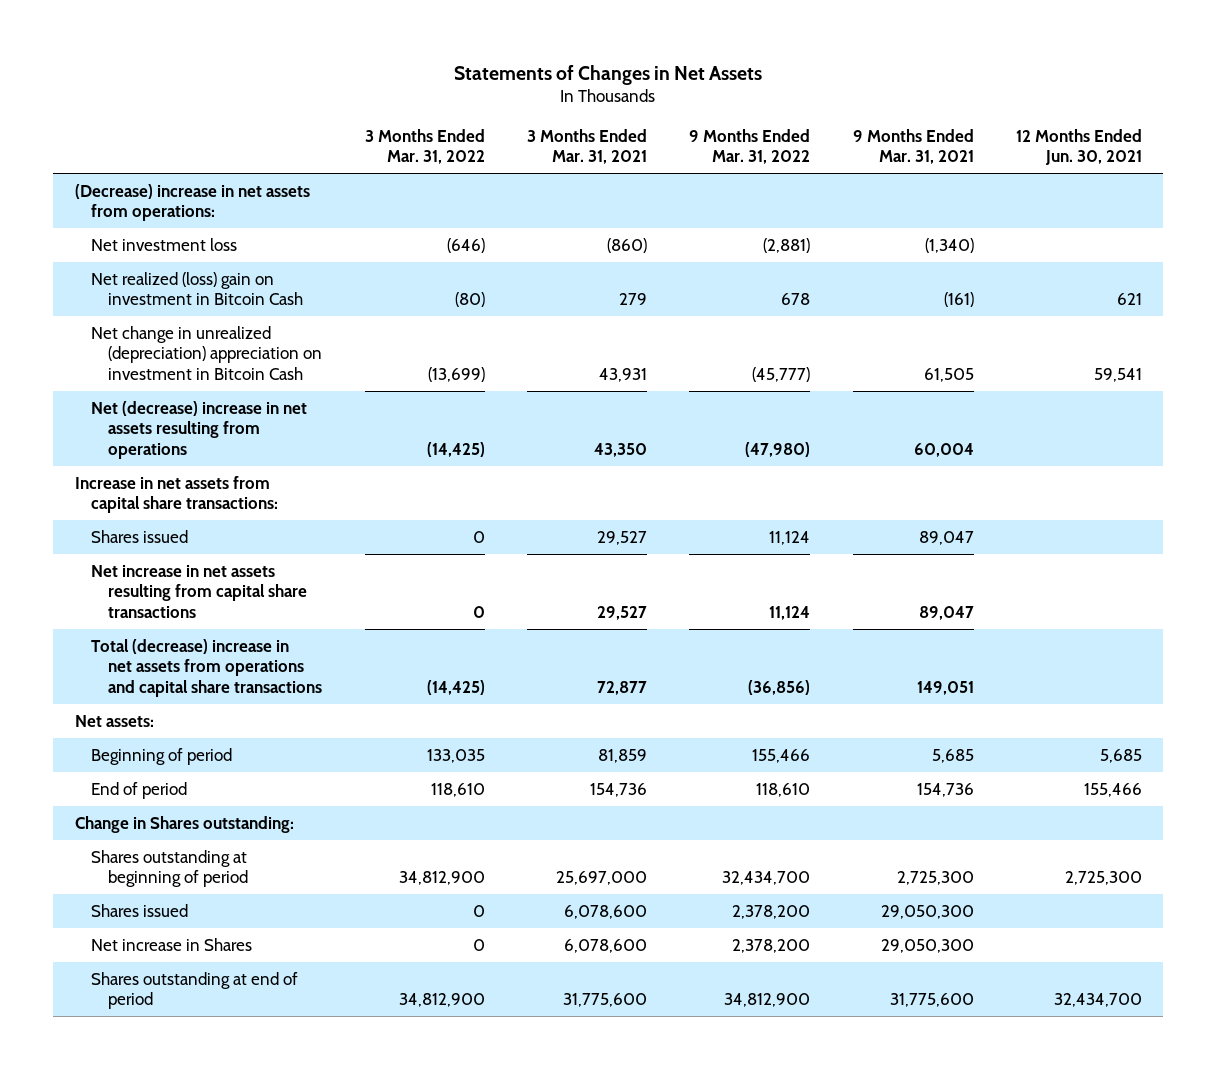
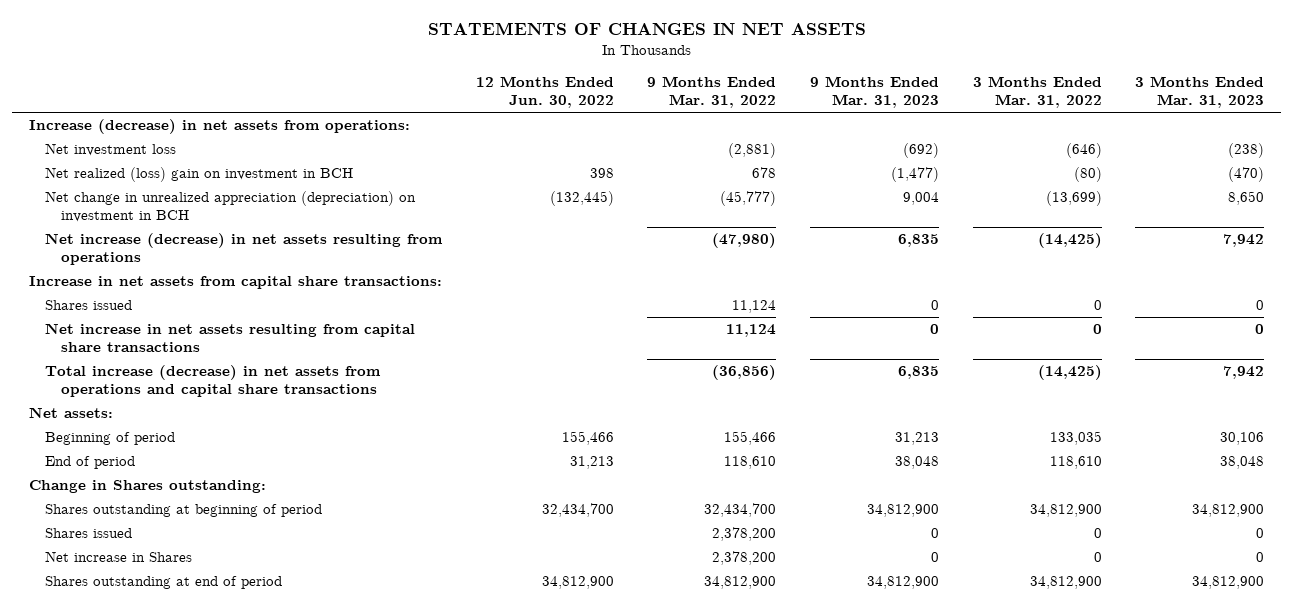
- Statements of Changes in Net Assets
+ STATEMENTS OF CHANGES IN NET ASSETS
- | 3 Months Ended Mar. 31, 2022 | 3 Months Ended Mar. 31, 2021 | 9 Months Ended Mar. 31, 2022 | 9 Months Ended Mar. 31, 2021 | 12 Months Ended Jun. 30, 2021
+ | 12 Months Ended Jun. 30, 2022 | 9 Months Ended Mar. 31, 2022 | 9 Months Ended Mar. 31, 2023 | 3 Months Ended Mar. 31, 2022 | 3 Months Ended Mar. 31, 2023
- (Decrease) increase in net assets from operations:
+ Increase (decrease) in net assets from operations:
- Net realized (loss) gain on investment in Bitcoin Cash | (80) | 279 | 678 | (161) | 621
- Net change in unrealized (depreciation) appreciation on investment in Bitcoin Cash | (13,699) | 43,931 | (45,777) | 61,505 | 59,541
- Net (decrease) increase in net assets resulting from operations | (14,425) | 43,350 | (47,980) | 60,004 |
+ Net realized (loss) gain on investment in BCH | 398 | 678 | (1,477) | (80) | (470)
+ Net change in unrealized appreciation (depreciation) on investment in BCH | (132,445) | (45,777) | 9,004 | (13,699) | 8,650
+ Net increase (decrease) in net assets resulting from operations | | (47,980) | 6,835 | (14,425) | 7,942
- Total (decrease) increase in net assets from operations and capital share transactions | (14,425) | 72,877 | (36,856) | 149,051 |
+ Total increase (decrease) in net assets from operations and capital share transactions | | (36,856) | 6,835 | (14,425) | 7,942

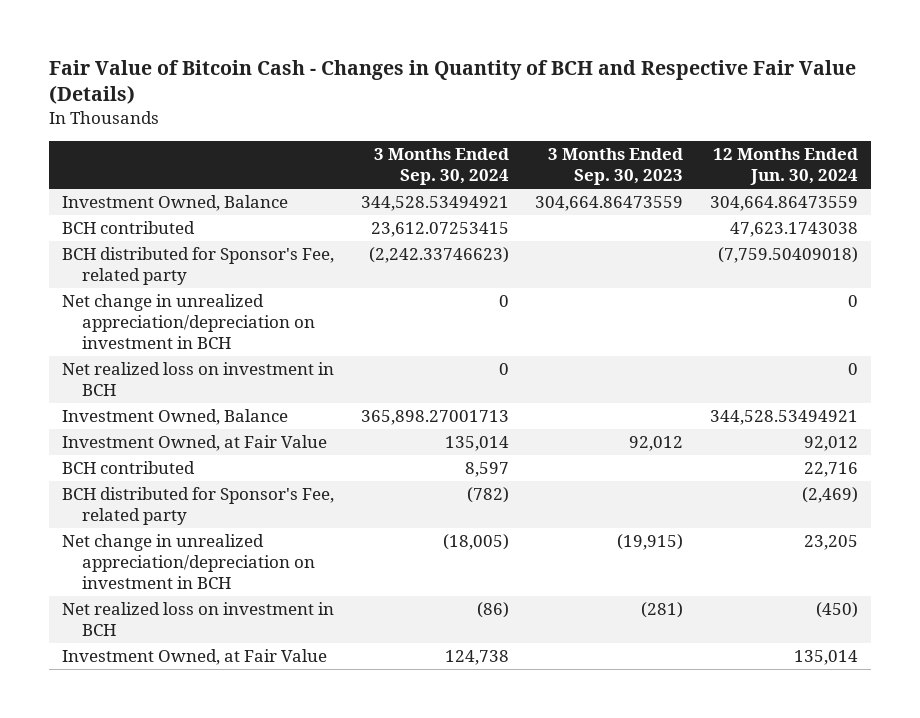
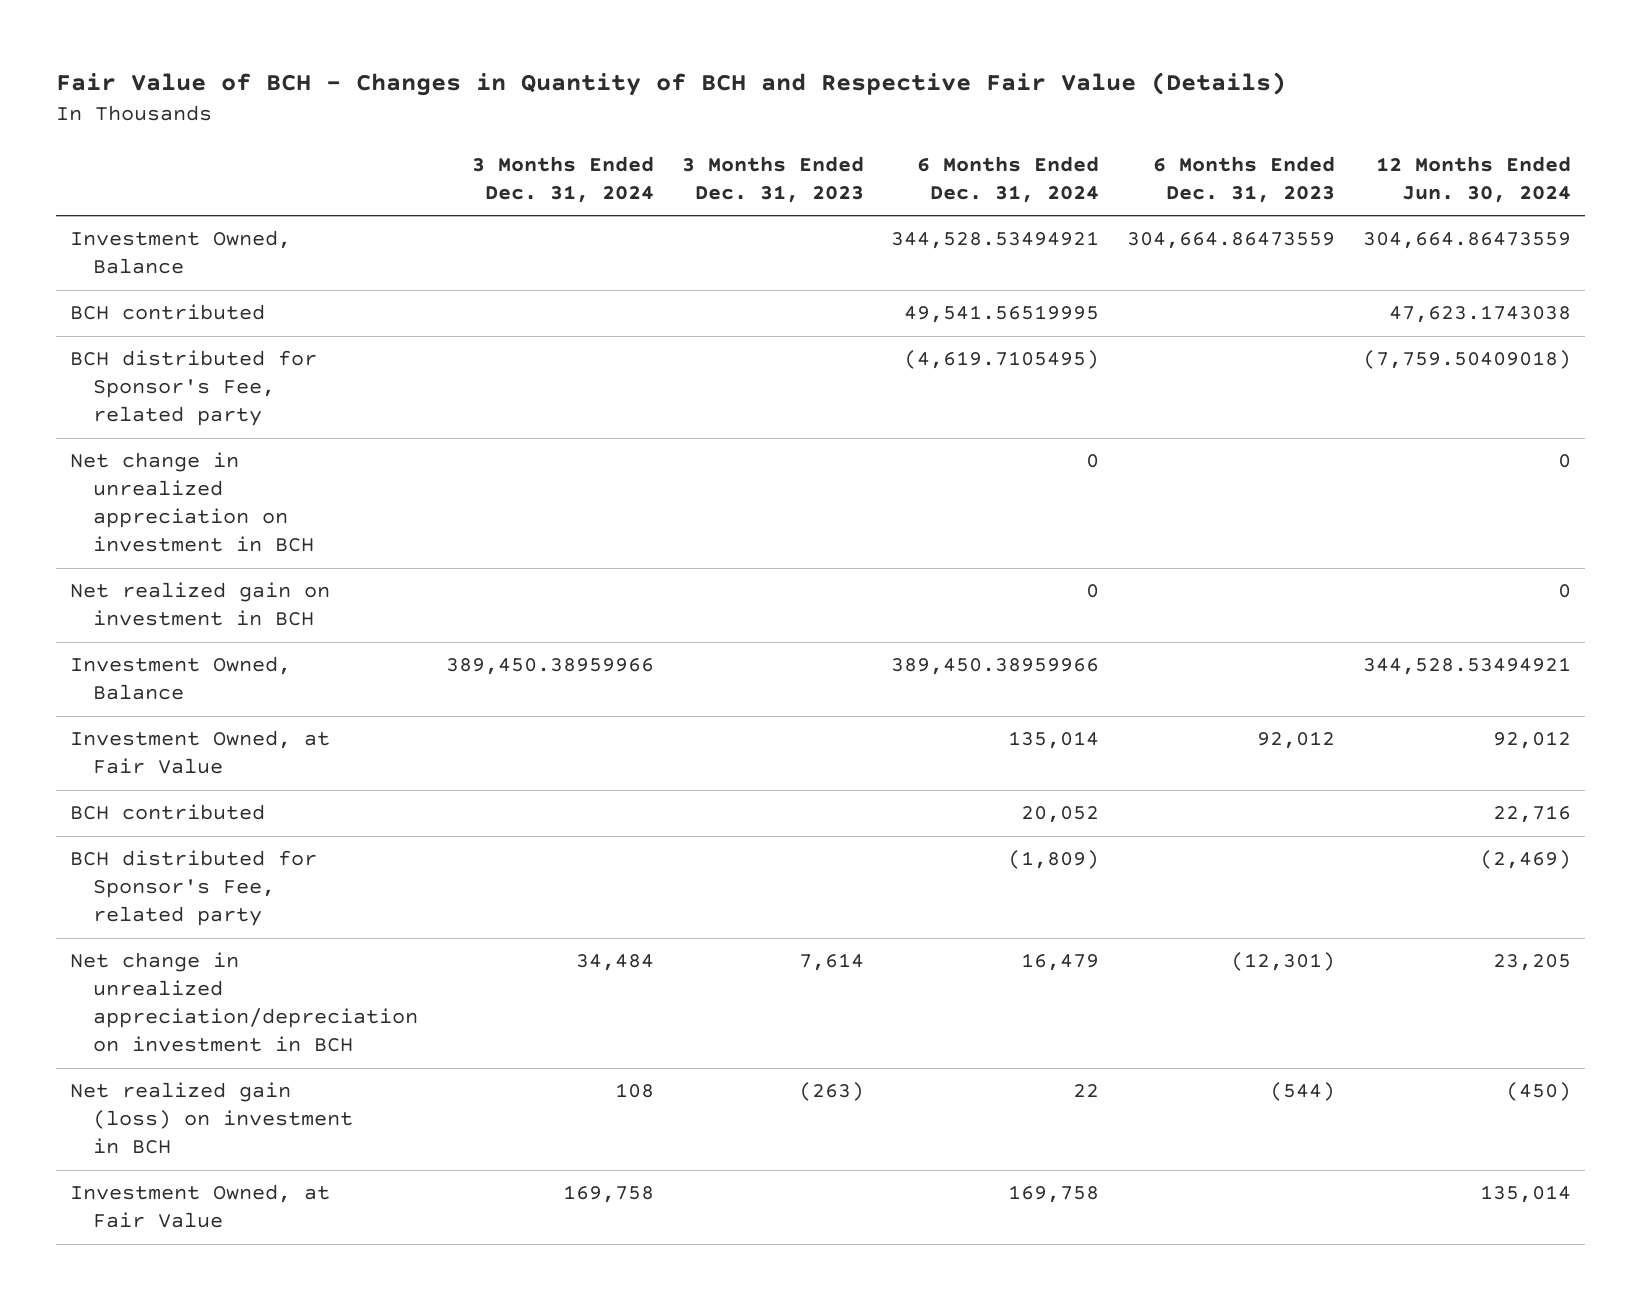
- Fair Value of Bitcoin Cash - Changes in Quantity of BCH and Respective Fair Value (Details)
+ Fair Value of BCH - Changes in Quantity of BCH and Respective Fair Value (Details)
- | 3 Months Ended Sep. 30, 2024 | 3 Months Ended Sep. 30, 2023 | 12 Months Ended Jun. 30, 2024
+ | 3 Months Ended Dec. 31, 2024 | 3 Months Ended Dec. 31, 2023 | 6 Months Ended Dec. 31, 2024 | 6 Months Ended Dec. 31, 2023 | 12 Months Ended Jun. 30, 2024
- Net change in unrealized appreciation/depreciation on investment in BCH | 0 | | 0
- Net realized loss on investment in BCH | 0 | | 0
+ Net change in unrealized appreciation on investment in BCH | | | 0 | | 0
+ Net realized gain on investment in BCH | | | 0 | | 0
- Net realized loss on investment in BCH | (86) | (281) | (450)
+ Net realized gain (loss) on investment in BCH | 108 | (263) | 22 | (544) | (450)

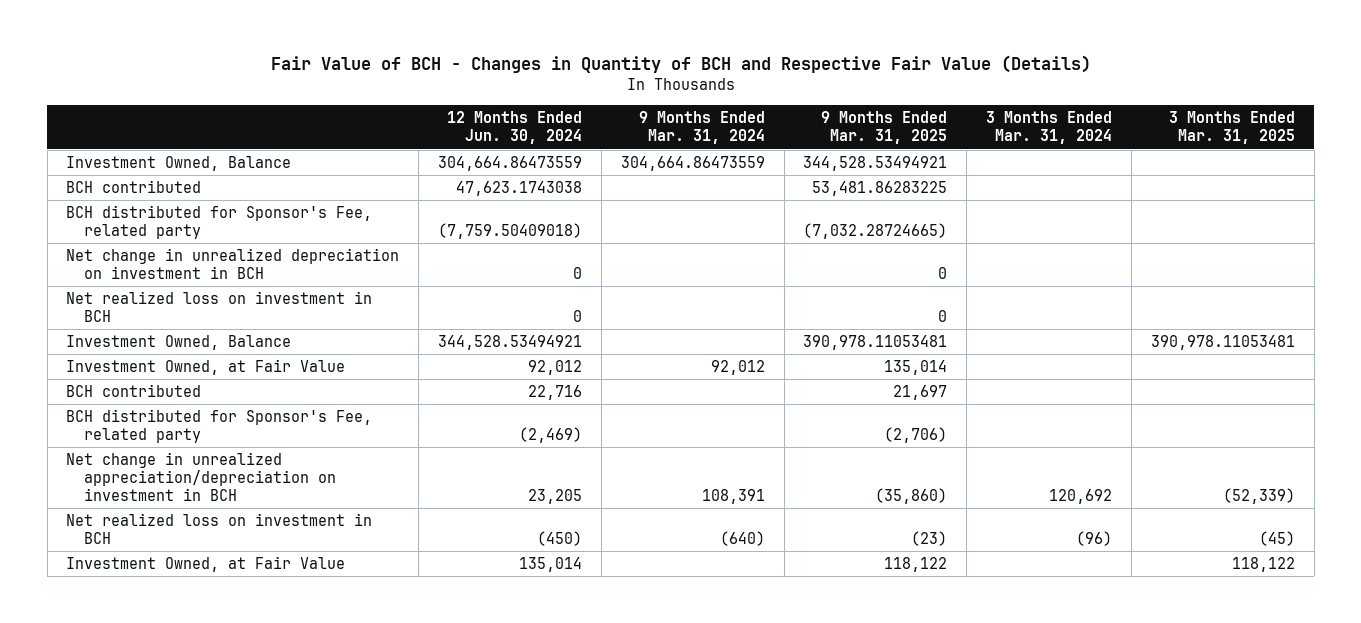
- | 3 Months Ended Dec. 31, 2024 | 3 Months Ended Dec. 31, 2023 | 6 Months Ended Dec. 31, 2024 | 6 Months Ended Dec. 31, 2023 | 12 Months Ended Jun. 30, 2024
+ | 12 Months Ended Jun. 30, 2024 | 9 Months Ended Mar. 31, 2024 | 9 Months Ended Mar. 31, 2025 | 3 Months Ended Mar. 31, 2024 | 3 Months Ended Mar. 31, 2025
- Net change in unrealized appreciation on investment in BCH | | | 0 | | 0
- Net realized gain on investment in BCH | | | 0 | | 0
+ Net change in unrealized depreciation on investment in BCH | 0 | | 0 | |
+ Net realized loss on investment in BCH | 0 | | 0 | |
- Net realized gain (loss) on investment in BCH | 108 | (263) | 22 | (544) | (450)
+ Net realized loss on investment in BCH | (450) | (640) | (23) | (96) | (45)

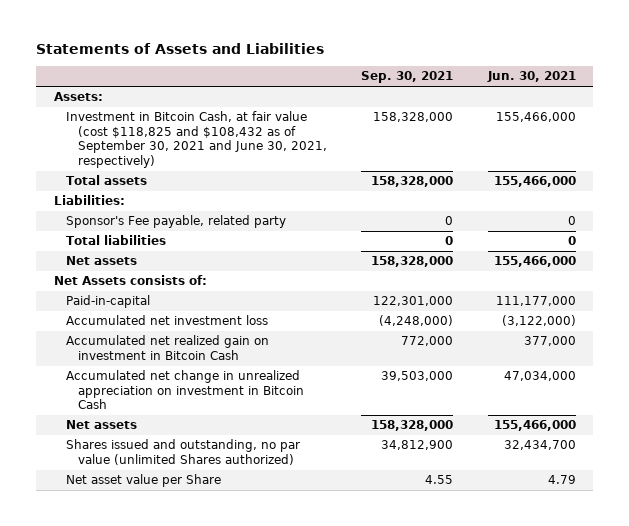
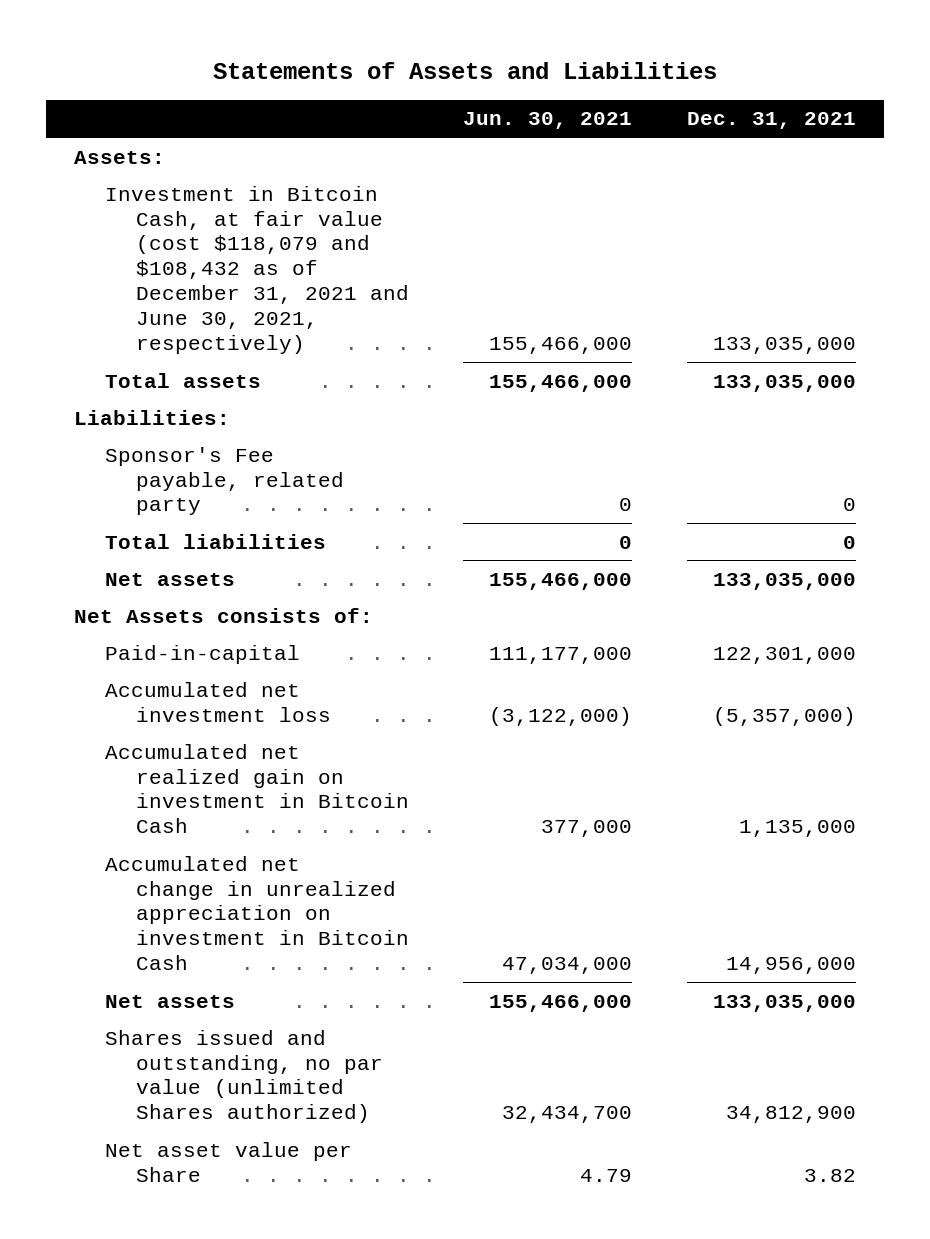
- | Sep. 30, 2021 | Jun. 30, 2021
+ | Jun. 30, 2021 | Dec. 31, 2021
- Investment in Bitcoin Cash, at fair value (cost $118,825 and $108,432 as of September 30, 2021 and June 30, 2021, respectively) | 158,328,000 | 155,466,000
+ Investment in Bitcoin Cash, at fair value (cost $118,079 and $108,432 as of December 31, 2021 and June 30, 2021, respectively) | 155,466,000 | 133,035,000

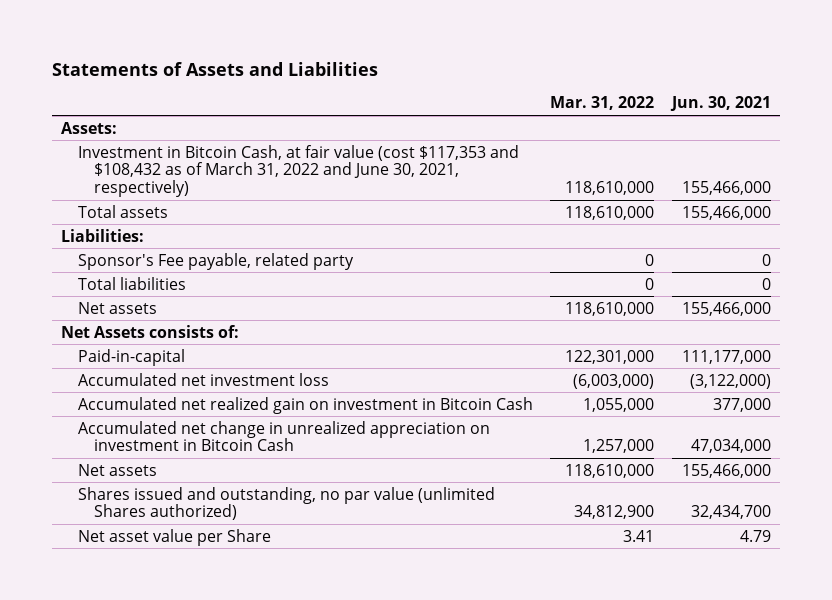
- | Jun. 30, 2021 | Dec. 31, 2021
+ | Mar. 31, 2022 | Jun. 30, 2021
- Investment in Bitcoin Cash, at fair value (cost $118,079 and $108,432 as of December 31, 2021 and June 30, 2021, respectively) | 155,466,000 | 133,035,000
+ Investment in Bitcoin Cash, at fair value (cost $117,353 and $108,432 as of March 31, 2022 and June 30, 2021, respectively) | 118,610,000 | 155,466,000

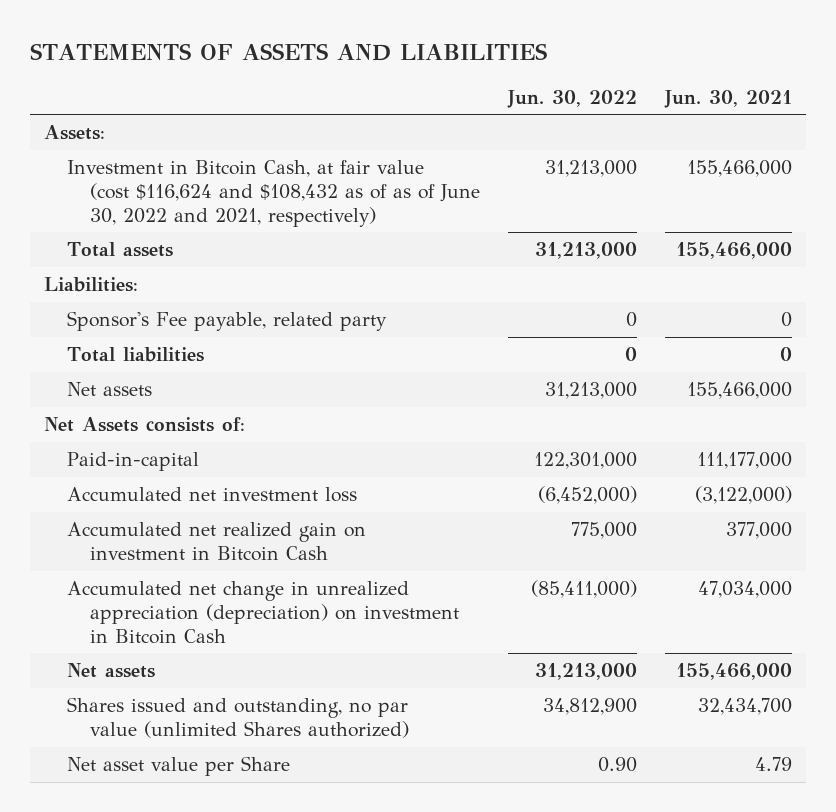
- Statements of Assets and Liabilities
+ STATEMENTS OF ASSETS AND LIABILITIES
- | Mar. 31, 2022 | Jun. 30, 2021
+ | Jun. 30, 2022 | Jun. 30, 2021
- Investment in Bitcoin Cash, at fair value (cost $117,353 and $108,432 as of March 31, 2022 and June 30, 2021, respectively) | 118,610,000 | 155,466,000
+ Investment in Bitcoin Cash, at fair value (cost $116,624 and $108,432 as of as of June 30, 2022 and 2021, respectively) | 31,213,000 | 155,466,000
- Accumulated net change in unrealized appreciation on investment in Bitcoin Cash | 1,257,000 | 47,034,000
+ Accumulated net change in unrealized appreciation (depreciation) on investment in Bitcoin Cash | (85,411,000) | 47,034,000

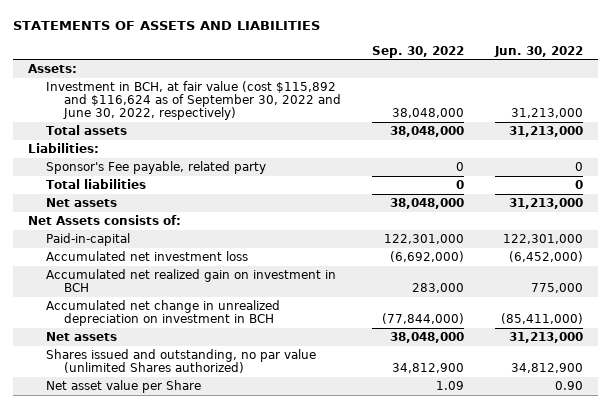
- | Jun. 30, 2022 | Jun. 30, 2021
+ | Sep. 30, 2022 | Jun. 30, 2022
- Investment in Bitcoin Cash, at fair value (cost $116,624 and $108,432 as of as of June 30, 2022 and 2021, respectively) | 31,213,000 | 155,466,000
+ Investment in BCH, at fair value (cost $115,892 and $116,624 as of September 30, 2022 and June 30, 2022, respectively) | 38,048,000 | 31,213,000
- Accumulated net realized gain on investment in Bitcoin Cash | 775,000 | 377,000
- Accumulated net change in unrealized appreciation (depreciation) on investment in Bitcoin Cash | (85,411,000) | 47,034,000
+ Accumulated net realized gain on investment in BCH | 283,000 | 775,000
+ Accumulated net change in unrealized depreciation on investment in BCH | (77,844,000) | (85,411,000)

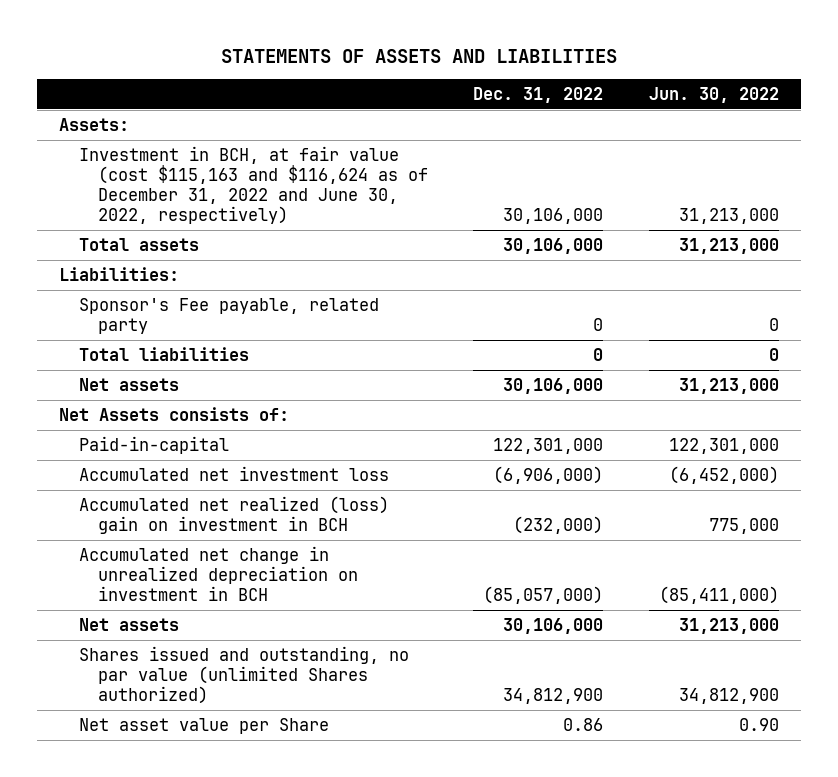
- | Sep. 30, 2022 | Jun. 30, 2022
+ | Dec. 31, 2022 | Jun. 30, 2022
- Investment in BCH, at fair value (cost $115,892 and $116,624 as of September 30, 2022 and June 30, 2022, respectively) | 38,048,000 | 31,213,000
+ Investment in BCH, at fair value (cost $115,163 and $116,624 as of December 31, 2022 and June 30, 2022, respectively) | 30,106,000 | 31,213,000
- Accumulated net realized gain on investment in BCH | 283,000 | 775,000
+ Accumulated net realized (loss) gain on investment in BCH | (232,000) | 775,000

